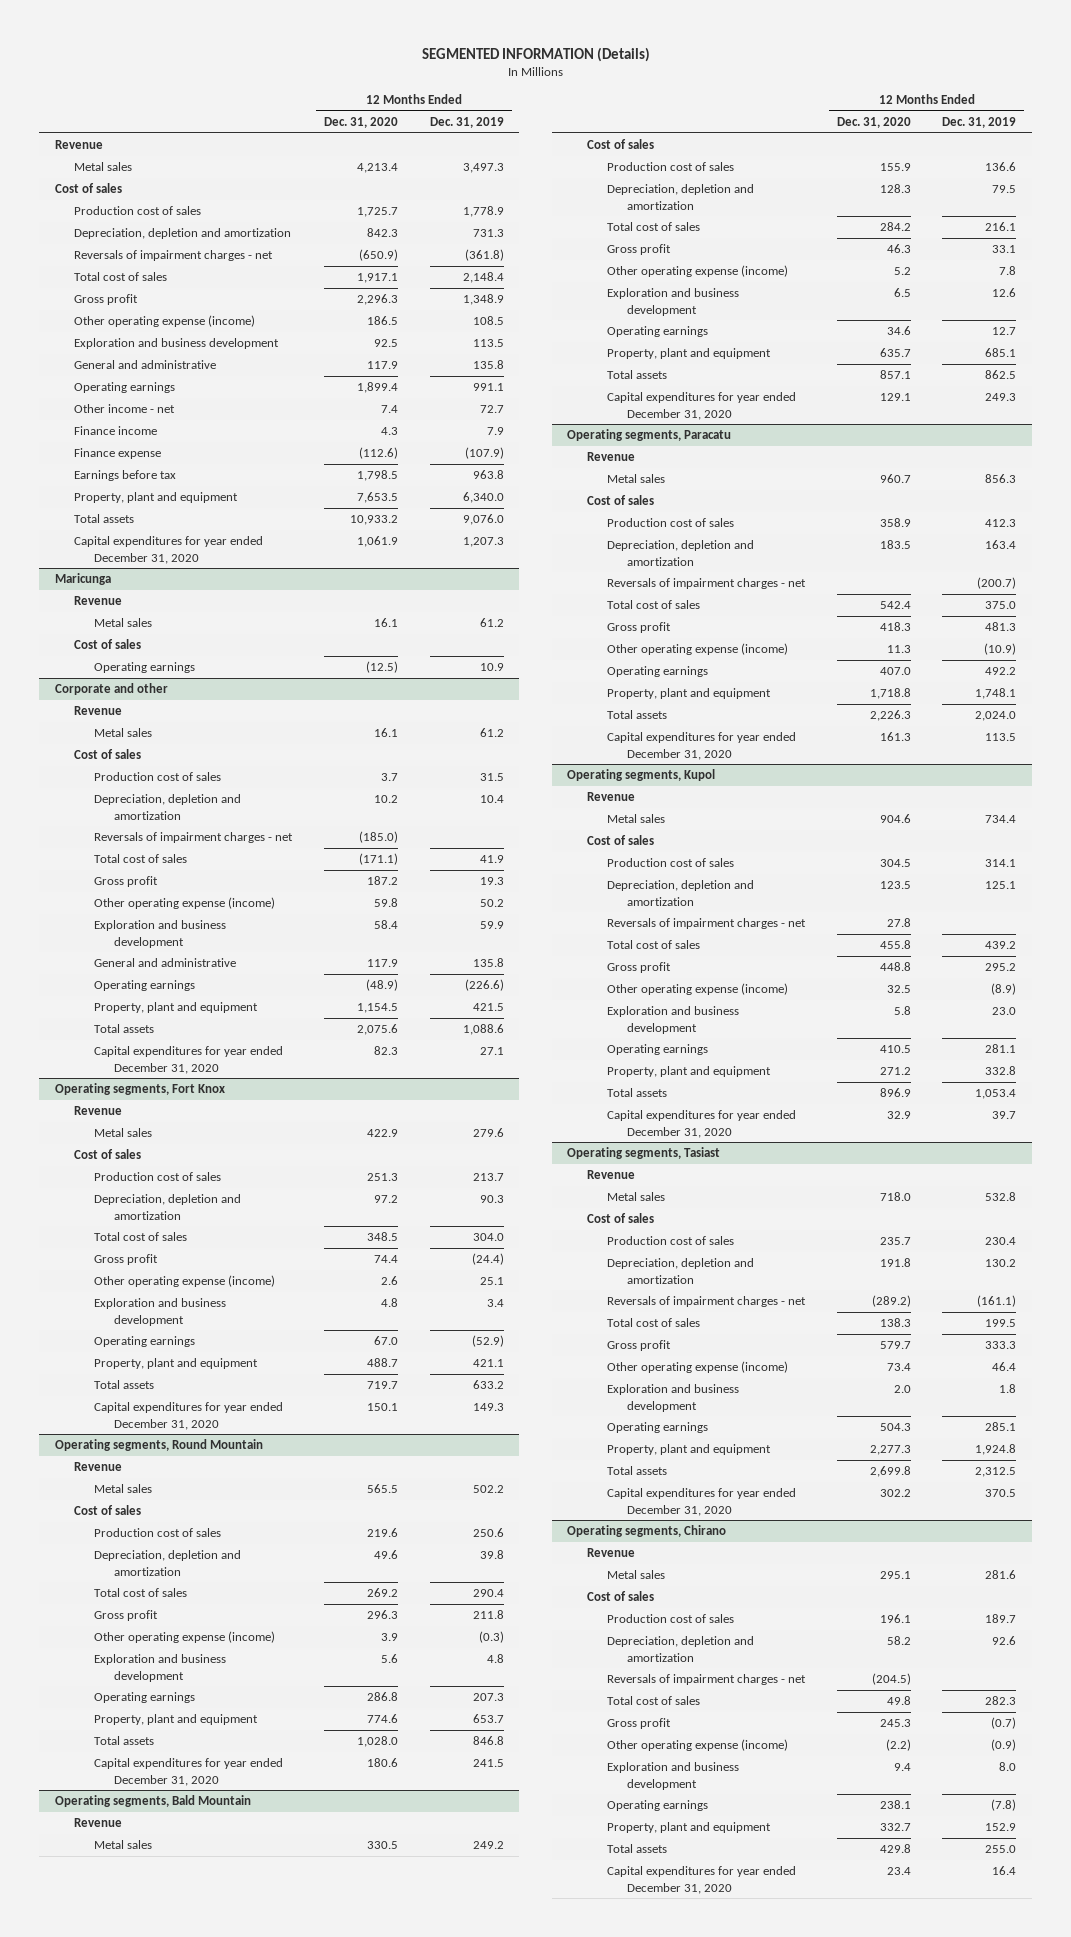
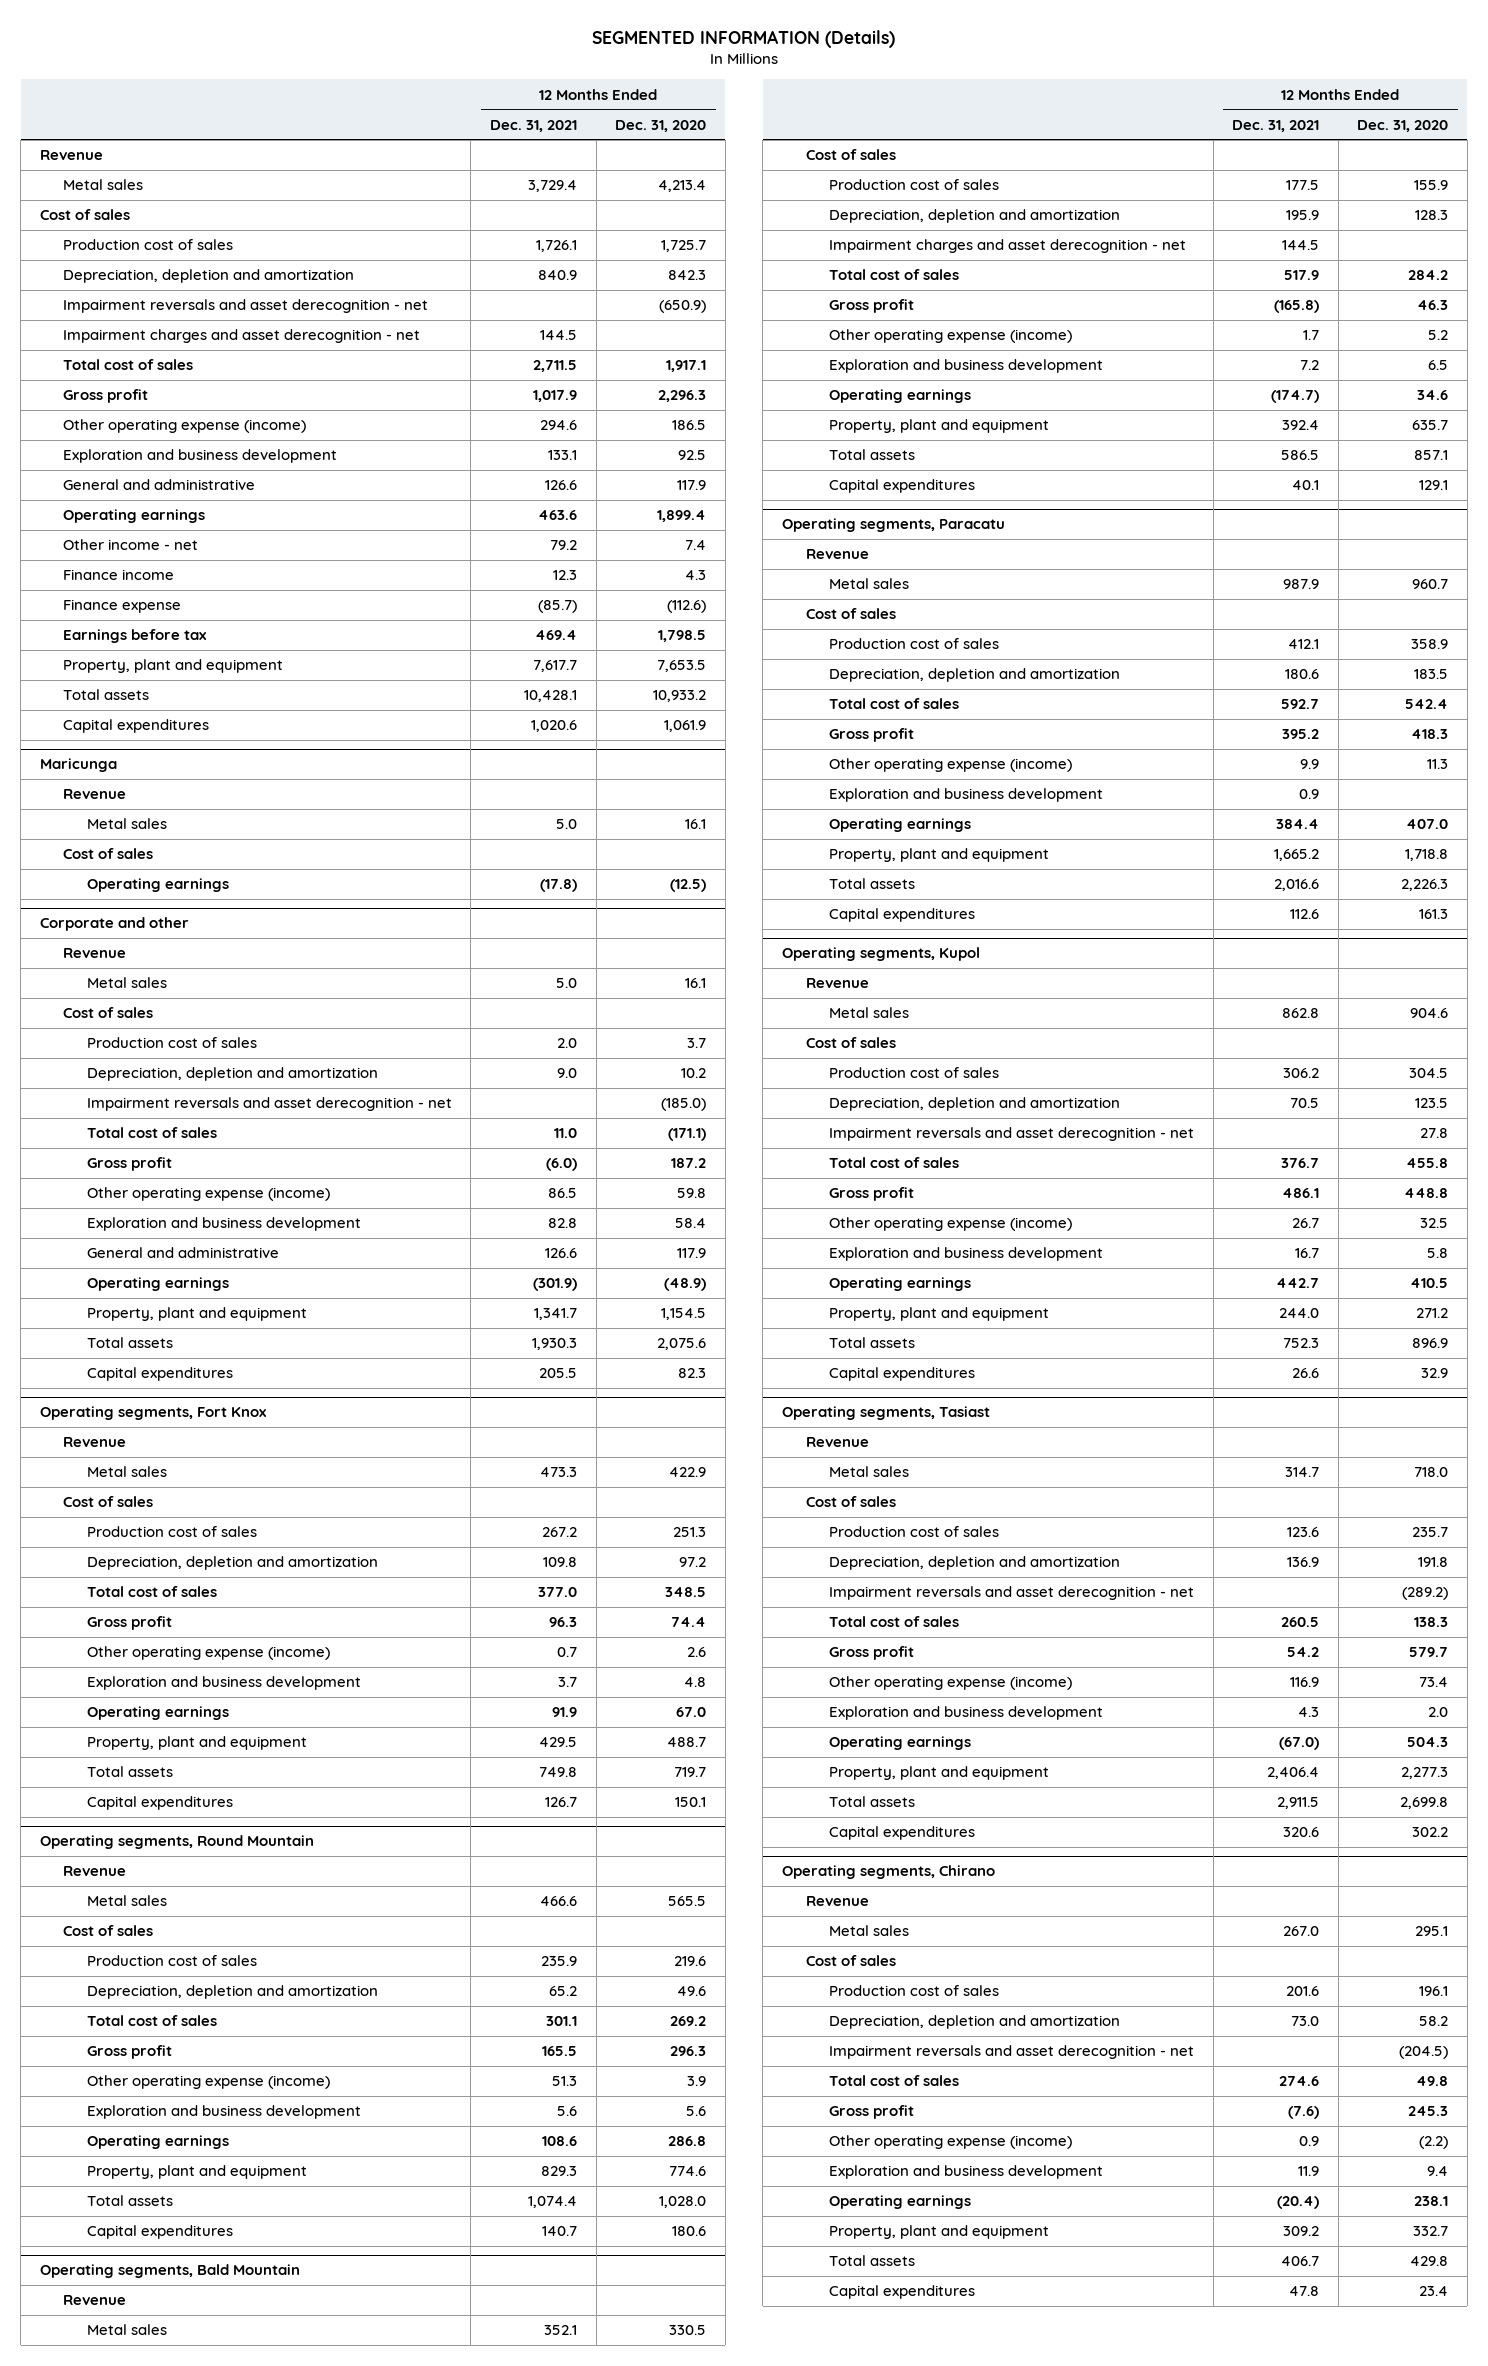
- | 12 Months Ended Dec. 31, 2020 | 12 Months Ended Dec. 31, 2019
+ | 12 Months Ended Dec. 31, 2021 | 12 Months Ended Dec. 31, 2020
- Reversals of impairment charges - net | (650.9) | (361.8)
+ Impairment reversals and asset derecognition - net | | (650.9)
+ Impairment charges and asset derecognition - net | 144.5 |
- Capital expenditures for year ended December 31, 2020 | 1,061.9 | 1,207.3
+ Capital expenditures | 1,020.6 | 1,061.9
@ Corporate and other
- Reversals of impairment charges - net | (185.0) |
+ Impairment reversals and asset derecognition - net | | (185.0)
- Capital expenditures for year ended December 31, 2020 | 82.3 | 27.1
+ Capital expenditures | 205.5 | 82.3
@ Operating segments, Fort Knox
- Capital expenditures for year ended December 31, 2020 | 150.1 | 149.3
+ Capital expenditures | 126.7 | 150.1
@ Operating segments, Round Mountain
- Capital expenditures for year ended December 31, 2020 | 180.6 | 241.5
+ Capital expenditures | 140.7 | 180.6
@ Operating segments, Bald Mountain
+ Impairment charges and asset derecognition - net | 144.5 |
- Capital expenditures for year ended December 31, 2020 | 129.1 | 249.3
+ Capital expenditures | 40.1 | 129.1
@ Operating segments, Paracatu
- Reversals of impairment charges - net | | (200.7)
+ Exploration and business development | 0.9 |
- Capital expenditures for year ended December 31, 2020 | 161.3 | 113.5
+ Capital expenditures | 112.6 | 161.3
@ Operating segments, Kupol
- Reversals of impairment charges - net | 27.8 |
+ Impairment reversals and asset derecognition - net | | 27.8
- Capital expenditures for year ended December 31, 2020 | 32.9 | 39.7
+ Capital expenditures | 26.6 | 32.9
@ Operating segments, Tasiast
- Reversals of impairment charges - net | (289.2) | (161.1)
+ Impairment reversals and asset derecognition - net | | (289.2)
- Capital expenditures for year ended December 31, 2020 | 302.2 | 370.5
+ Capital expenditures | 320.6 | 302.2
@ Operating segments, Chirano
- Reversals of impairment charges - net | (204.5) |
+ Impairment reversals and asset derecognition - net | | (204.5)
- Capital expenditures for year ended December 31, 2020 | 23.4 | 16.4
+ Capital expenditures | 47.8 | 23.4

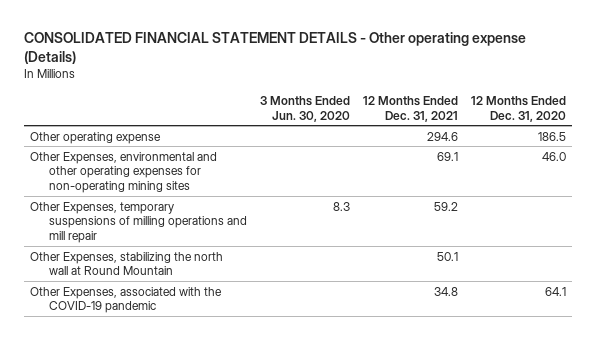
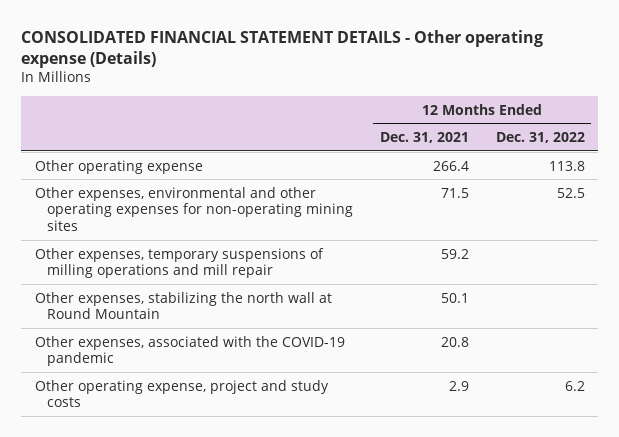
- | 3 Months Ended Jun. 30, 2020 | 12 Months Ended Dec. 31, 2021 | 12 Months Ended Dec. 31, 2020
+ | 12 Months Ended Dec. 31, 2021 | 12 Months Ended Dec. 31, 2022
- Other operating expense | | 294.6 | 186.5
- Other Expenses, environmental and other operating expenses for non-operating mining sites | | 69.1 | 46.0
- Other Expenses, temporary suspensions of milling operations and mill repair | 8.3 | 59.2 |
- Other Expenses, stabilizing the north wall at Round Mountain | | 50.1 |
- Other Expenses, associated with the COVID-19 pandemic | | 34.8 | 64.1
+ Other operating expense | 266.4 | 113.8
+ Other expenses, environmental and other operating expenses for non-operating mining sites | 71.5 | 52.5
+ Other expenses, temporary suspensions of milling operations and mill repair | 59.2 |
+ Other expenses, stabilizing the north wall at Round Mountain | 50.1 |
+ Other expenses, associated with the COVID-19 pandemic | 20.8 |
+ Other operating expense, project and study costs | 2.9 | 6.2

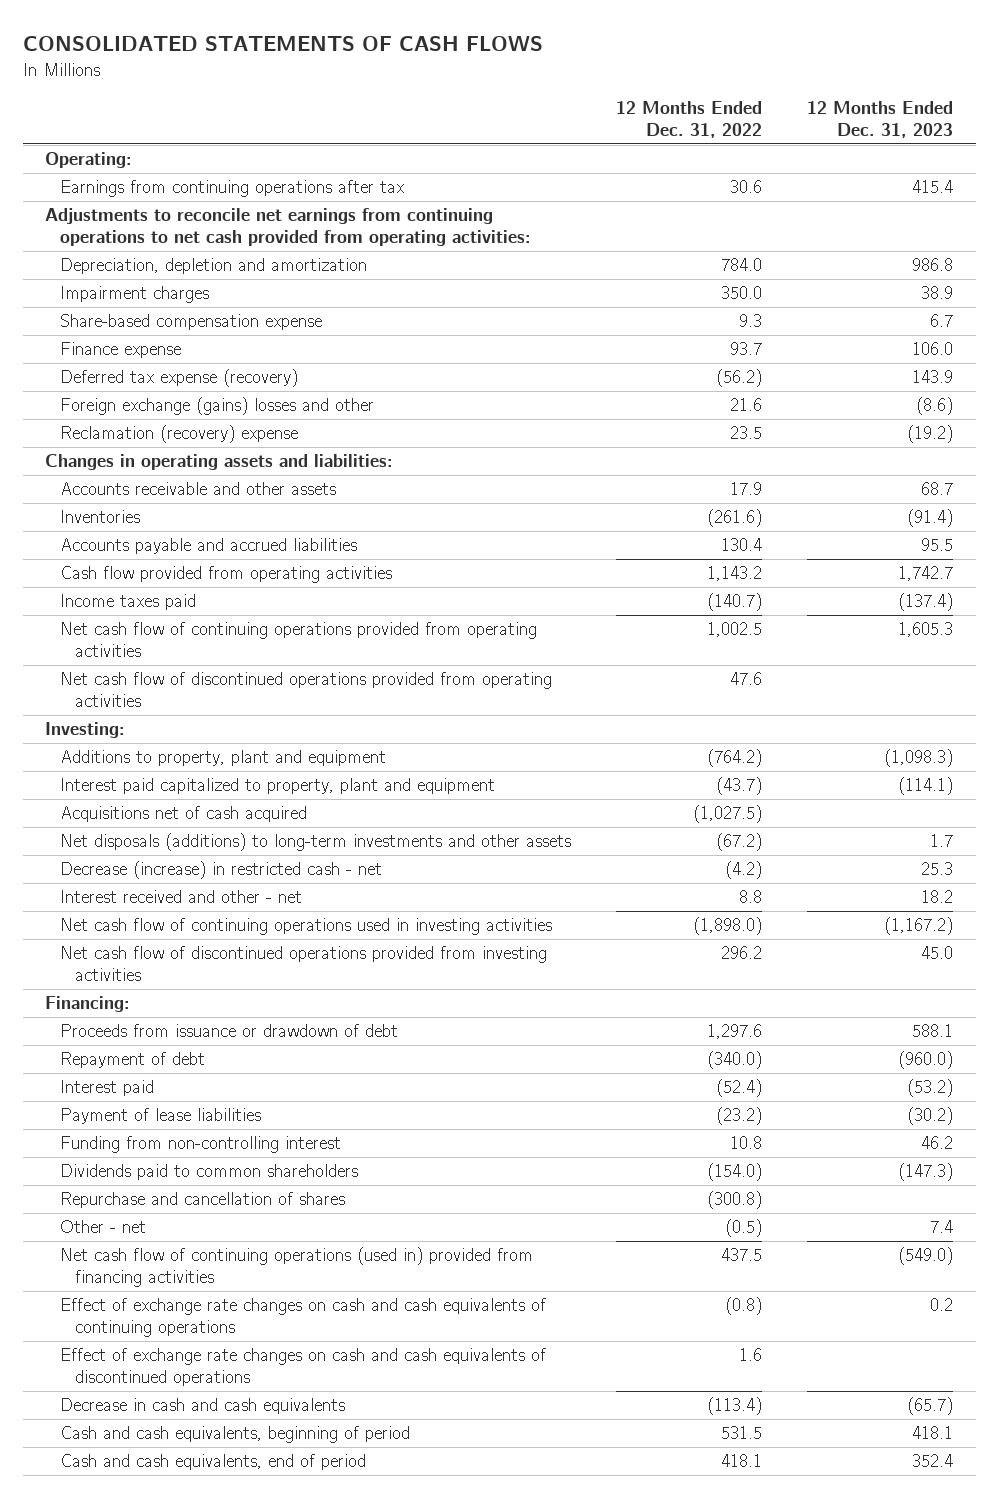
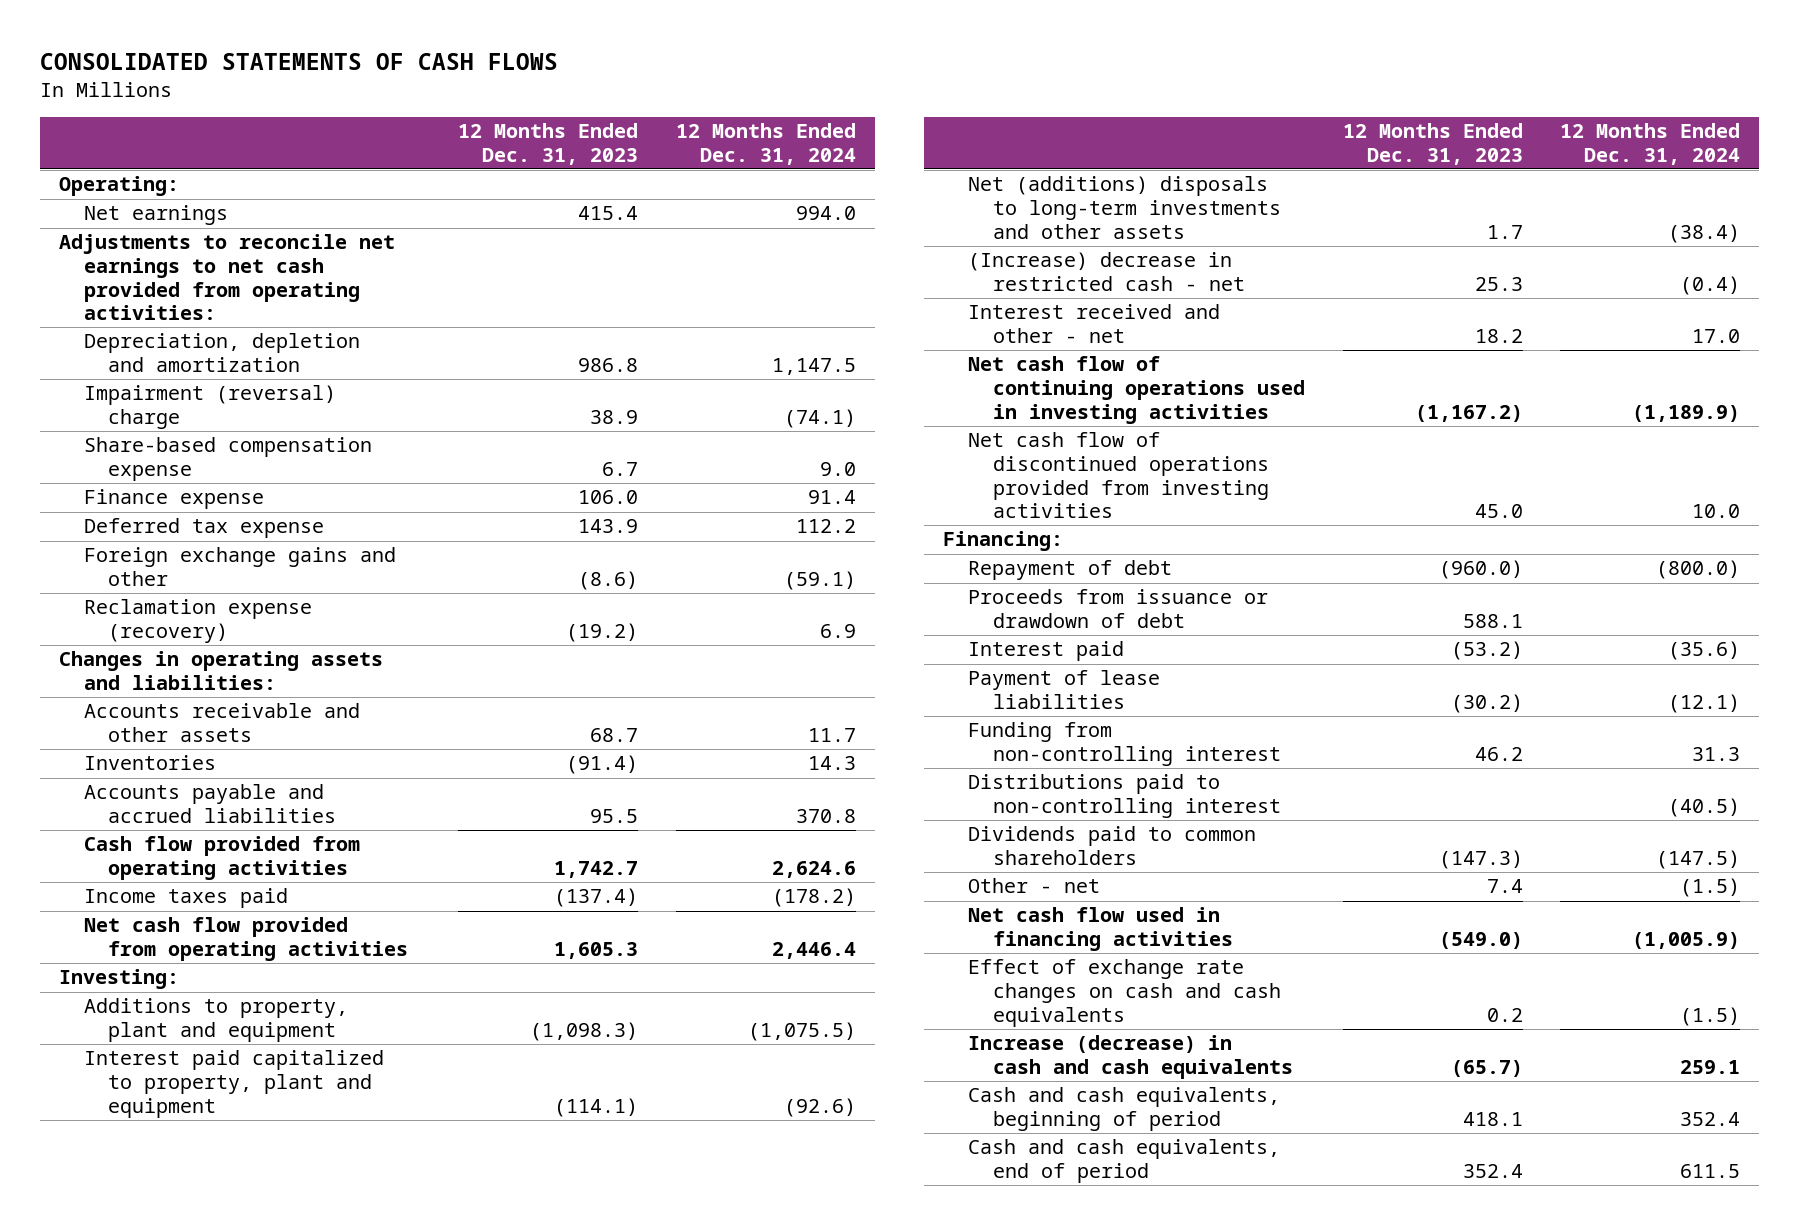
- | 12 Months Ended Dec. 31, 2022 | 12 Months Ended Dec. 31, 2023
+ | 12 Months Ended Dec. 31, 2023 | 12 Months Ended Dec. 31, 2024
- Earnings from continuing operations after tax | 30.6 | 415.4
- Adjustments to reconcile net earnings from continuing operations to net cash provided from operating activities:
+ Net earnings | 415.4 | 994.0
+ Adjustments to reconcile net earnings to net cash provided from operating activities:
- Impairment charges | 350.0 | 38.9
+ Impairment (reversal) charge | 38.9 | (74.1)
- Deferred tax expense (recovery) | (56.2) | 143.9
- Foreign exchange (gains) losses and other | 21.6 | (8.6)
- Reclamation (recovery) expense | 23.5 | (19.2)
+ Deferred tax expense | 143.9 | 112.2
+ Foreign exchange gains and other | (8.6) | (59.1)
+ Reclamation expense (recovery) | (19.2) | 6.9
- Net cash flow of continuing operations provided from operating activities | 1,002.5 | 1,605.3
- Net cash flow of discontinued operations provided from operating activities | 47.6 |
+ Net cash flow provided from operating activities | 1,605.3 | 2,446.4
- Acquisitions net of cash acquired | (1,027.5) |
- Net disposals (additions) to long-term investments and other assets | (67.2) | 1.7
- Decrease (increase) in restricted cash - net | (4.2) | 25.3
+ Net (additions) disposals to long-term investments and other assets | 1.7 | (38.4)
+ (Increase) decrease in restricted cash - net | 25.3 | (0.4)
moved down: Proceeds from issuance or drawdown of debt | 588.1 |
+ Distributions paid to non-controlling interest | | (40.5)
- Repurchase and cancellation of shares | (300.8) |
- Net cash flow of continuing operations (used in) provided from financing activities | 437.5 | (549.0)
- Effect of exchange rate changes on cash and cash equivalents of continuing operations | (0.8) | 0.2
- Effect of exchange rate changes on cash and cash equivalents of discontinued operations | 1.6 |
- Decrease in cash and cash equivalents | (113.4) | (65.7)
+ Net cash flow used in financing activities | (549.0) | (1,005.9)
+ Effect of exchange rate changes on cash and cash equivalents | 0.2 | (1.5)
+ Increase (decrease) in cash and cash equivalents | (65.7) | 259.1

